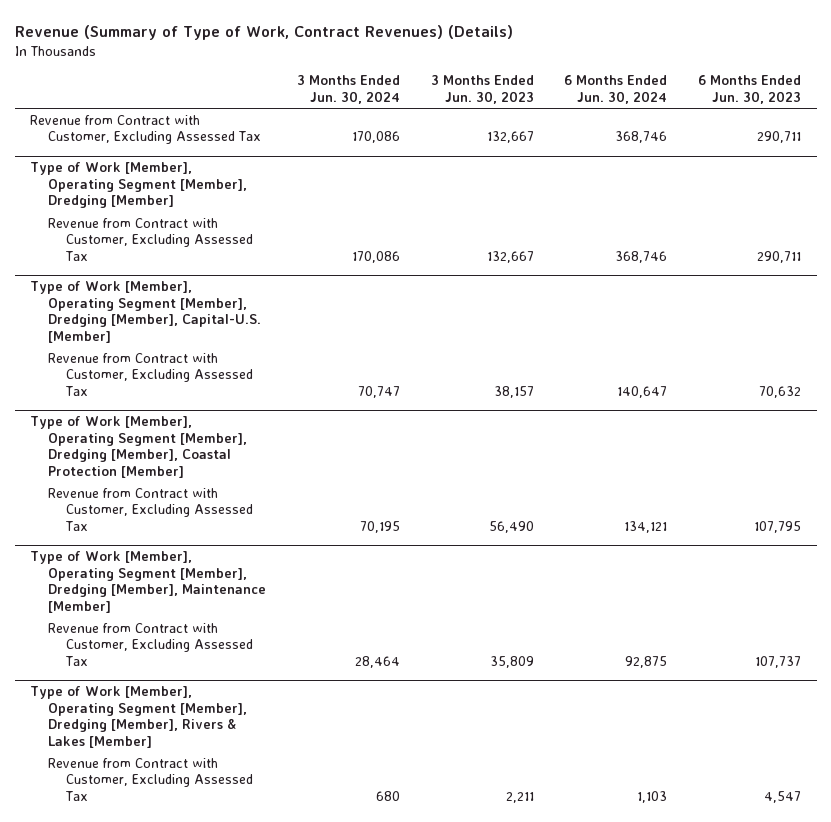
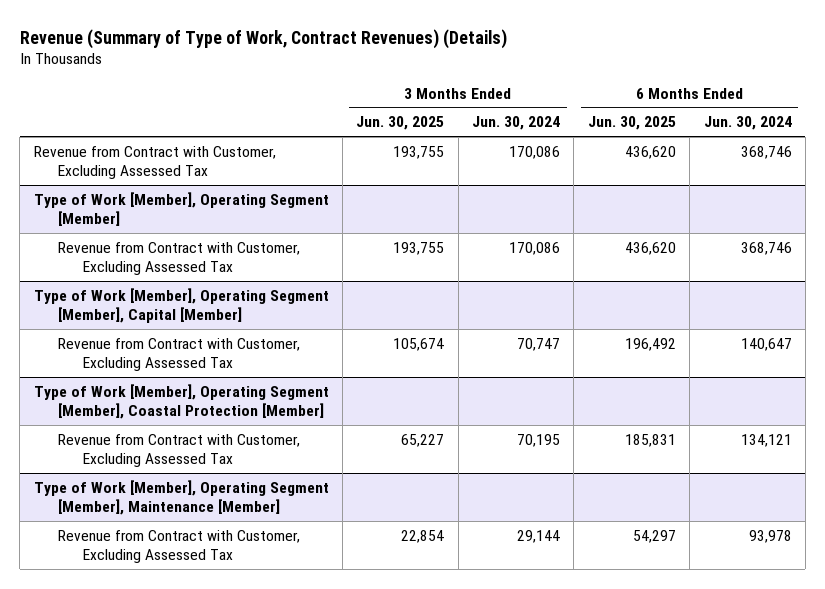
- | 3 Months Ended Jun. 30, 2024 | 3 Months Ended Jun. 30, 2023 | 6 Months Ended Jun. 30, 2024 | 6 Months Ended Jun. 30, 2023
+ | 3 Months Ended Jun. 30, 2025 | 3 Months Ended Jun. 30, 2024 | 6 Months Ended Jun. 30, 2025 | 6 Months Ended Jun. 30, 2024
- Type of Work [Member], Operating Segment [Member], Dredging [Member]
+ Type of Work [Member], Operating Segment [Member]
- Type of Work [Member], Operating Segment [Member], Dredging [Member], Capital-U.S. [Member]
+ Type of Work [Member], Operating Segment [Member], Capital [Member]
- Type of Work [Member], Operating Segment [Member], Dredging [Member], Coastal Protection [Member]
+ Type of Work [Member], Operating Segment [Member], Coastal Protection [Member]
- Type of Work [Member], Operating Segment [Member], Dredging [Member], Maintenance [Member]
- Revenue from Contract with Customer, Excluding Assessed Tax | 28,464 | 35,809 | 92,875 | 107,737
- Type of Work [Member], Operating Segment [Member], Dredging [Member], Rivers & Lakes [Member]
- Revenue from Contract with Customer, Excluding Assessed Tax | 680 | 2,211 | 1,103 | 4,547
+ Type of Work [Member], Operating Segment [Member], Maintenance [Member]
+ Revenue from Contract with Customer, Excluding Assessed Tax | 22,854 | 29,144 | 54,297 | 93,978

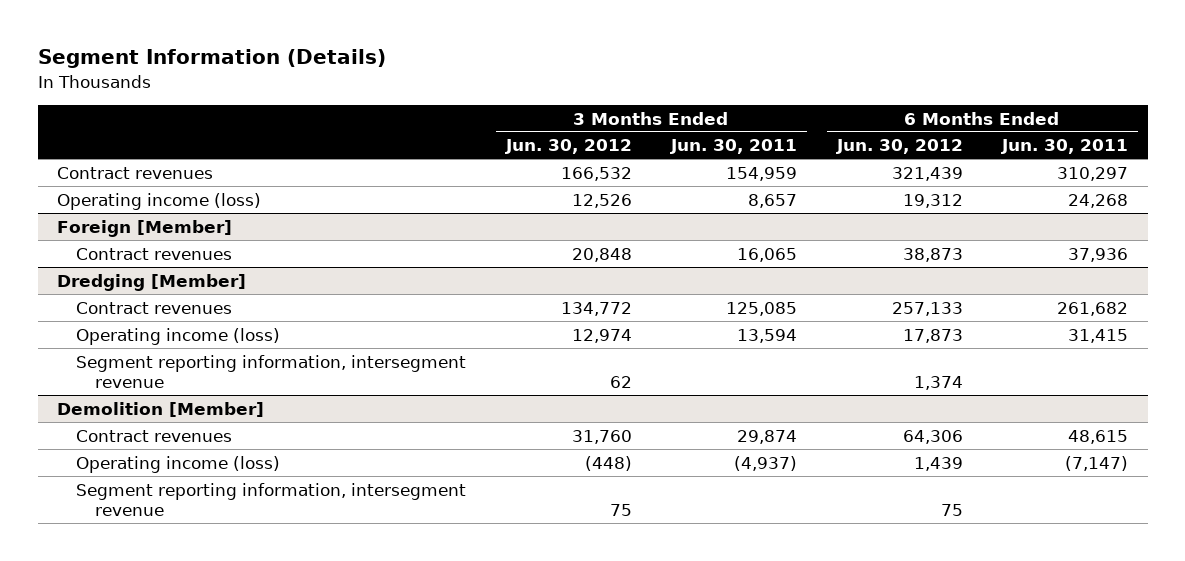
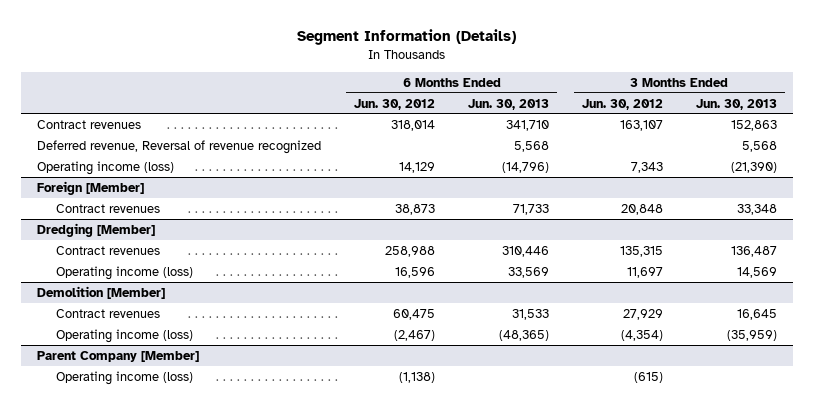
- | 3 Months Ended Jun. 30, 2012 | 3 Months Ended Jun. 30, 2011 | 6 Months Ended Jun. 30, 2012 | 6 Months Ended Jun. 30, 2011
+ | 6 Months Ended Jun. 30, 2012 | 6 Months Ended Jun. 30, 2013 | 3 Months Ended Jun. 30, 2012 | 3 Months Ended Jun. 30, 2013
- Contract revenues | 166,532 | 154,959 | 321,439 | 310,297
- Operating income (loss) | 12,526 | 8,657 | 19,312 | 24,268
+ Contract revenues | 318,014 | 341,710 | 163,107 | 152,863
+ Deferred revenue, Reversal of revenue recognized | | 5,568 | | 5,568
+ Operating income (loss) | 14,129 | (14,796) | 7,343 | (21,390)
@ Dredging [Member]
- Contract revenues | 134,772 | 125,085 | 257,133 | 261,682
- Operating income (loss) | 12,974 | 13,594 | 17,873 | 31,415
- Segment reporting information, intersegment revenue | 62 | | 1,374 |
+ Contract revenues | 258,988 | 310,446 | 135,315 | 136,487
+ Operating income (loss) | 16,596 | 33,569 | 11,697 | 14,569
@ Demolition [Member]
- Contract revenues | 31,760 | 29,874 | 64,306 | 48,615
- Operating income (loss) | (448) | (4,937) | 1,439 | (7,147)
- Segment reporting information, intersegment revenue | 75 | | 75 |
+ Contract revenues | 60,475 | 31,533 | 27,929 | 16,645
+ Operating income (loss) | (2,467) | (48,365) | (4,354) | (35,959)
+ Parent Company [Member]
+ Operating income (loss) | (1,138) | | (615) |

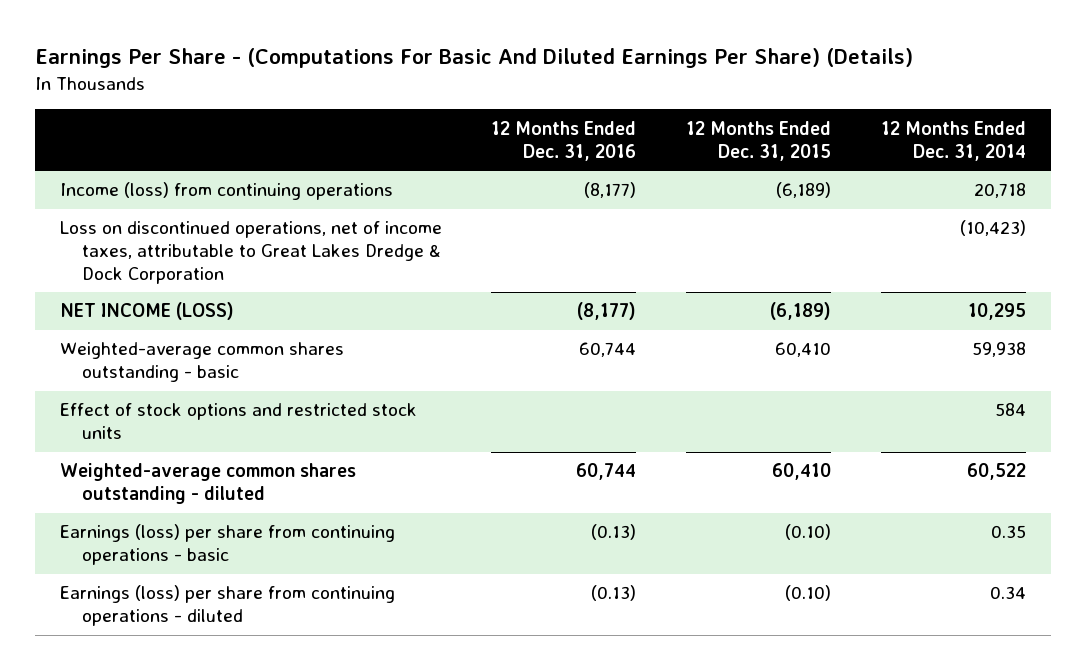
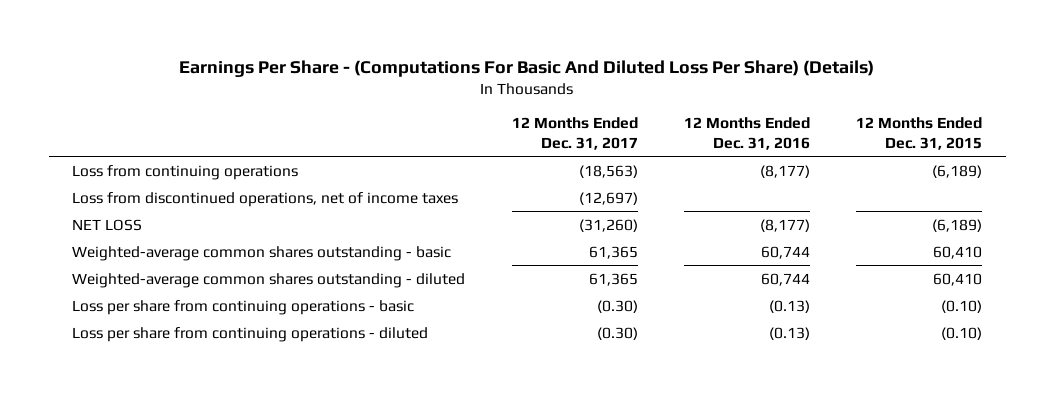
- Earnings Per Share - (Computations For Basic And Diluted Earnings Per Share) (Details)
+ Earnings Per Share - (Computations For Basic And Diluted Loss Per Share) (Details)
- | 12 Months Ended Dec. 31, 2016 | 12 Months Ended Dec. 31, 2015 | 12 Months Ended Dec. 31, 2014
+ | 12 Months Ended Dec. 31, 2017 | 12 Months Ended Dec. 31, 2016 | 12 Months Ended Dec. 31, 2015
- Income (loss) from continuing operations | (8,177) | (6,189) | 20,718
- Loss on discontinued operations, net of income taxes, attributable to Great Lakes Dredge & Dock Corporation | | | (10,423)
- NET INCOME (LOSS) | (8,177) | (6,189) | 10,295
+ Loss from continuing operations | (18,563) | (8,177) | (6,189)
+ Loss from discontinued operations, net of income taxes | (12,697) | |
+ NET LOSS | (31,260) | (8,177) | (6,189)
- Effect of stock options and restricted stock units | | | 584
- Earnings (loss) per share from continuing operations - basic | (0.13) | (0.10) | 0.35
- Earnings (loss) per share from continuing operations - diluted | (0.13) | (0.10) | 0.34
+ Loss per share from continuing operations - basic | (0.30) | (0.13) | (0.10)
+ Loss per share from continuing operations - diluted | (0.30) | (0.13) | (0.10)

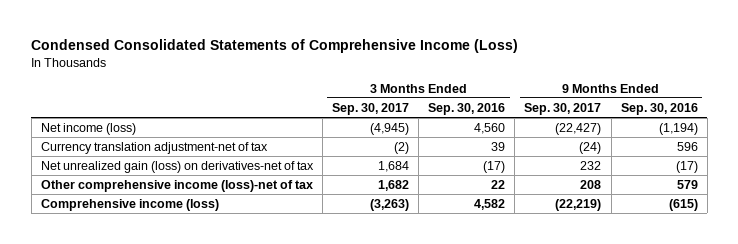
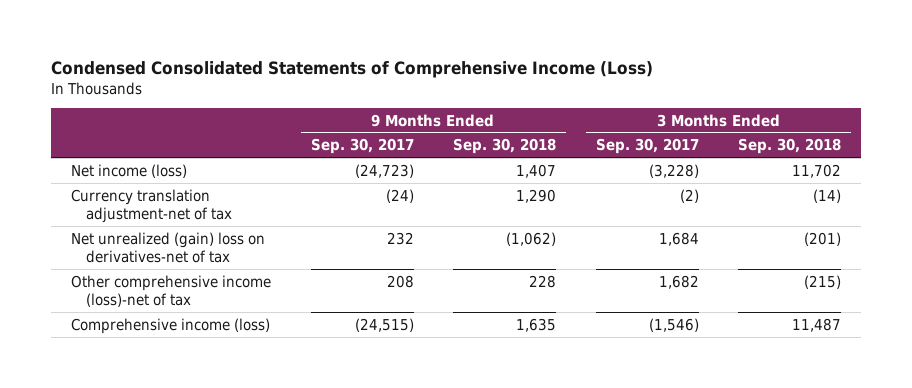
- | 3 Months Ended Sep. 30, 2017 | 3 Months Ended Sep. 30, 2016 | 9 Months Ended Sep. 30, 2017 | 9 Months Ended Sep. 30, 2016
+ | 9 Months Ended Sep. 30, 2017 | 9 Months Ended Sep. 30, 2018 | 3 Months Ended Sep. 30, 2017 | 3 Months Ended Sep. 30, 2018
- Net income (loss) | (4,945) | 4,560 | (22,427) | (1,194)
+ Net income (loss) | (24,723) | 1,407 | (3,228) | 11,702
- Net unrealized gain (loss) on derivatives-net of tax | 1,684 | (17) | 232 | (17)
+ Net unrealized (gain) loss on derivatives-net of tax | 232 | (1,062) | 1,684 | (201)
- Comprehensive income (loss) | (3,263) | 4,582 | (22,219) | (615)
+ Comprehensive income (loss) | (24,515) | 1,635 | (1,546) | 11,487

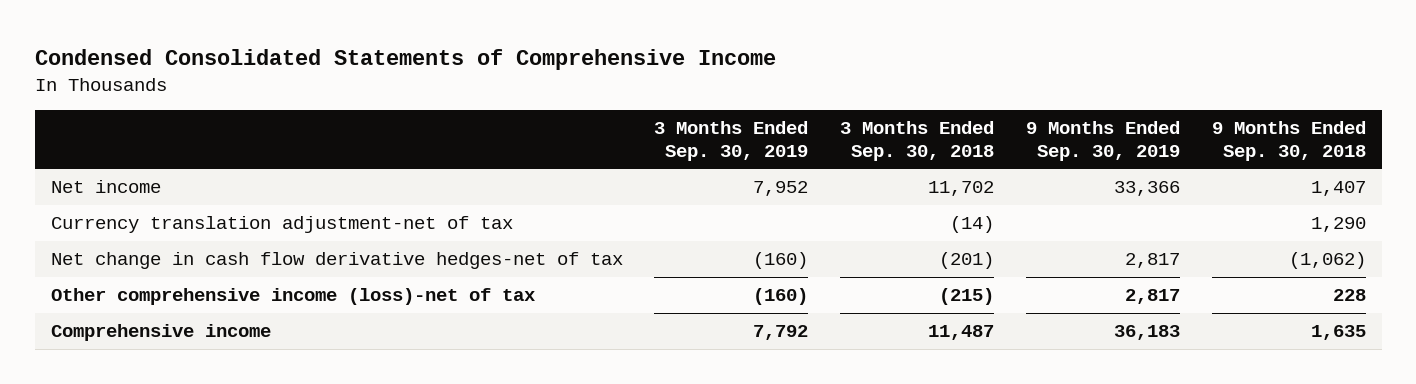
- Condensed Consolidated Statements of Comprehensive Income (Loss)
+ Condensed Consolidated Statements of Comprehensive Income
- | 9 Months Ended Sep. 30, 2017 | 9 Months Ended Sep. 30, 2018 | 3 Months Ended Sep. 30, 2017 | 3 Months Ended Sep. 30, 2018
+ | 3 Months Ended Sep. 30, 2019 | 3 Months Ended Sep. 30, 2018 | 9 Months Ended Sep. 30, 2019 | 9 Months Ended Sep. 30, 2018
- Net income (loss) | (24,723) | 1,407 | (3,228) | 11,702
+ Net income | 7,952 | 11,702 | 33,366 | 1,407
- Net unrealized (gain) loss on derivatives-net of tax | 232 | (1,062) | 1,684 | (201)
+ Net change in cash flow derivative hedges-net of tax | (160) | (201) | 2,817 | (1,062)
- Comprehensive income (loss) | (24,515) | 1,635 | (1,546) | 11,487
+ Comprehensive income | 7,792 | 11,487 | 36,183 | 1,635

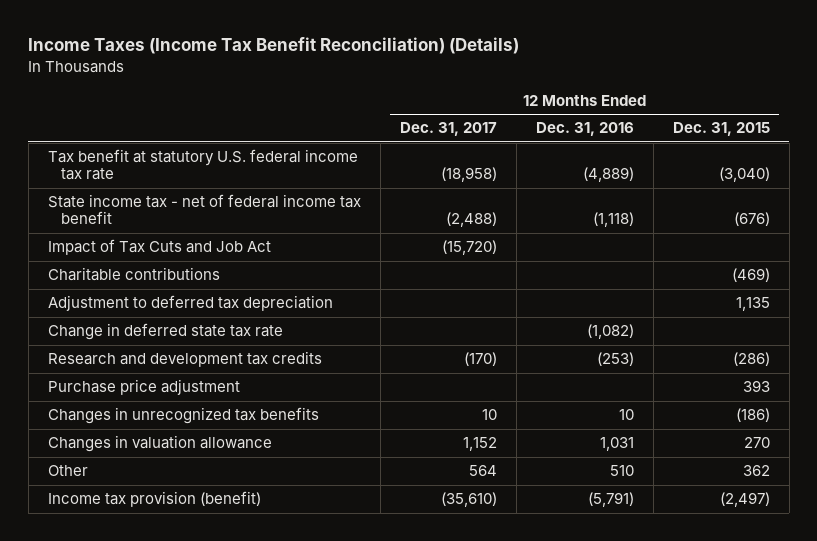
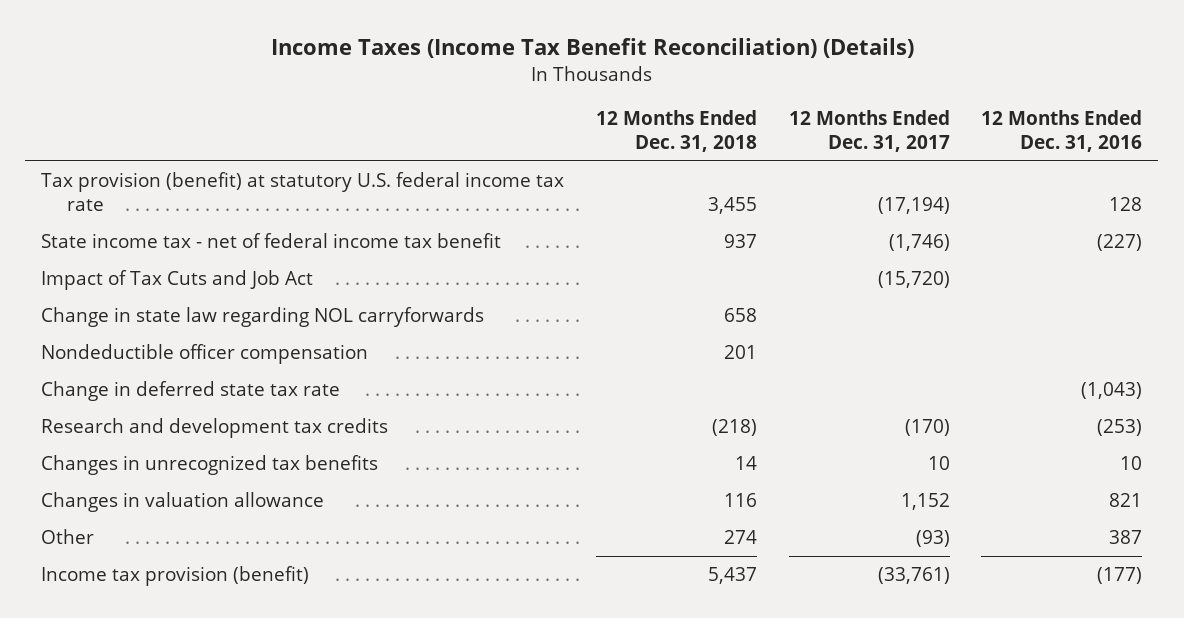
- | 12 Months Ended Dec. 31, 2017 | 12 Months Ended Dec. 31, 2016 | 12 Months Ended Dec. 31, 2015
+ | 12 Months Ended Dec. 31, 2018 | 12 Months Ended Dec. 31, 2017 | 12 Months Ended Dec. 31, 2016
- Tax benefit at statutory U.S. federal income tax rate | (18,958) | (4,889) | (3,040)
- State income tax - net of federal income tax benefit | (2,488) | (1,118) | (676)
+ Tax provision (benefit) at statutory U.S. federal income tax rate | 3,455 | (17,194) | 128
+ State income tax - net of federal income tax benefit | 937 | (1,746) | (227)
- Charitable contributions | | | (469)
- Adjustment to deferred tax depreciation | | | 1,135
- Change in deferred state tax rate | | (1,082) |
+ Change in state law regarding NOL carryforwards | 658 | |
+ Nondeductible officer compensation | 201 | |
+ Change in deferred state tax rate | | | (1,043)
- Purchase price adjustment | | | 393
- Changes in valuation allowance | 1,152 | 1,031 | 270
- Other | 564 | 510 | 362
- Income tax provision (benefit) | (35,610) | (5,791) | (2,497)
+ Changes in valuation allowance | 116 | 1,152 | 821
+ Other | 274 | (93) | 387
+ Income tax provision (benefit) | 5,437 | (33,761) | (177)

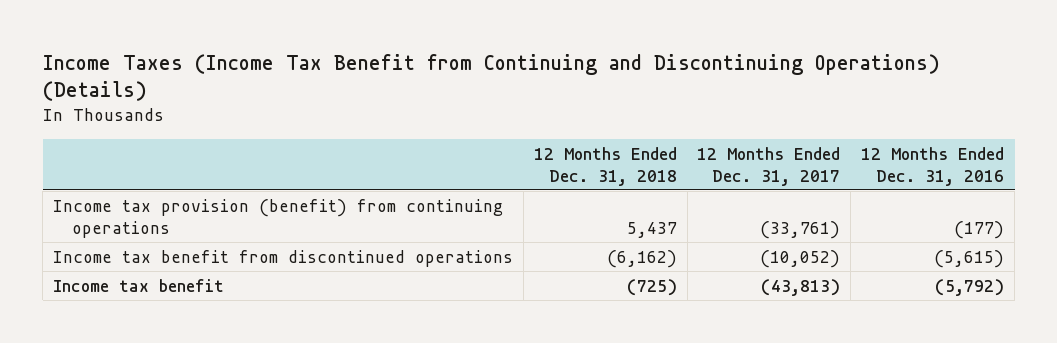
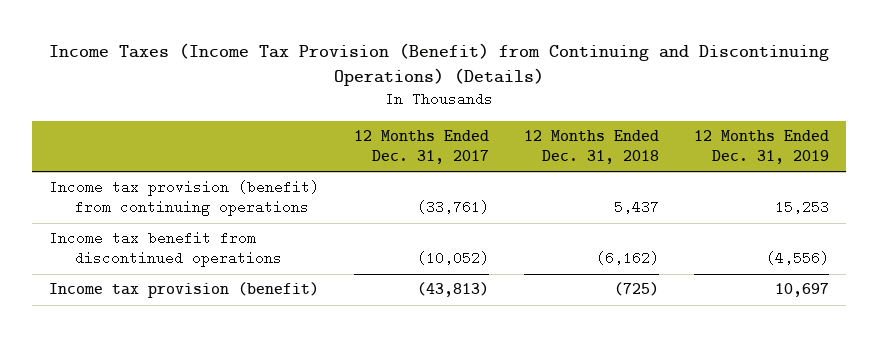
- Income Taxes (Income Tax Benefit from Continuing and Discontinuing Operations) (Details)
+ Income Taxes (Income Tax Provision (Benefit) from Continuing and Discontinuing Operations) (Details)
- | 12 Months Ended Dec. 31, 2018 | 12 Months Ended Dec. 31, 2017 | 12 Months Ended Dec. 31, 2016
+ | 12 Months Ended Dec. 31, 2017 | 12 Months Ended Dec. 31, 2018 | 12 Months Ended Dec. 31, 2019
- Income tax benefit | (725) | (43,813) | (5,792)
+ Income tax provision (benefit) | (43,813) | (725) | 10,697

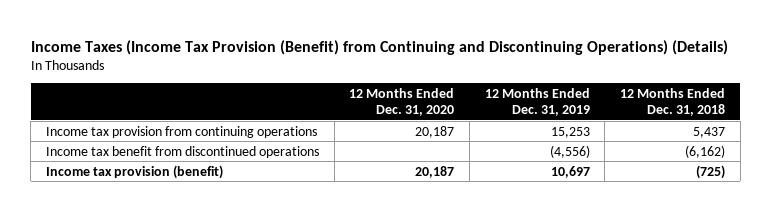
- | 12 Months Ended Dec. 31, 2017 | 12 Months Ended Dec. 31, 2018 | 12 Months Ended Dec. 31, 2019
+ | 12 Months Ended Dec. 31, 2020 | 12 Months Ended Dec. 31, 2019 | 12 Months Ended Dec. 31, 2018
- Income tax provision (benefit) from continuing operations | (33,761) | 5,437 | 15,253
+ Income tax provision from continuing operations | 20,187 | 15,253 | 5,437

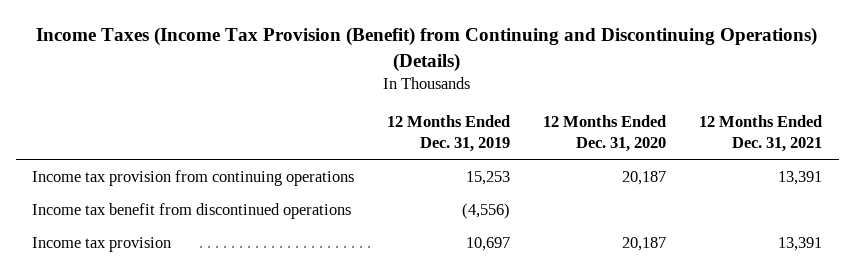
- | 12 Months Ended Dec. 31, 2020 | 12 Months Ended Dec. 31, 2019 | 12 Months Ended Dec. 31, 2018
+ | 12 Months Ended Dec. 31, 2019 | 12 Months Ended Dec. 31, 2020 | 12 Months Ended Dec. 31, 2021
- Income tax provision (benefit) | 20,187 | 10,697 | (725)
+ Income tax provision | 10,697 | 20,187 | 13,391

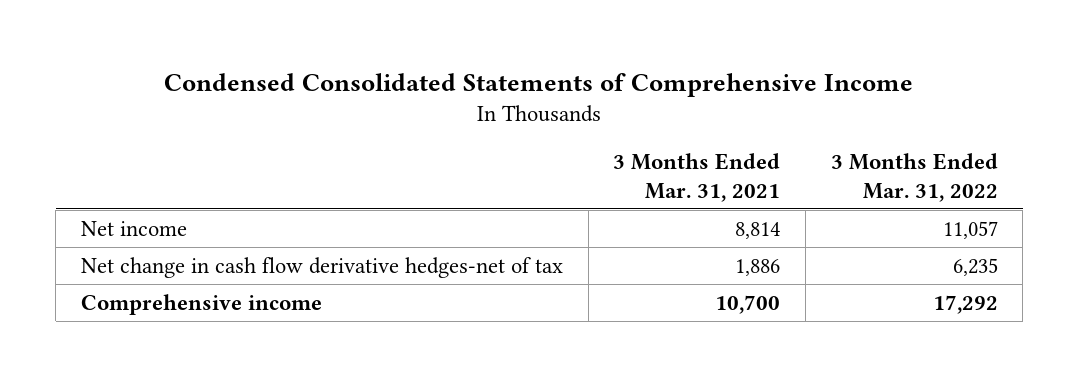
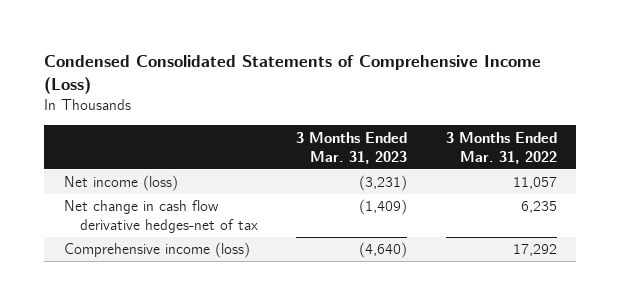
- Condensed Consolidated Statements of Comprehensive Income
+ Condensed Consolidated Statements of Comprehensive Income (Loss)
- | 3 Months Ended Mar. 31, 2021 | 3 Months Ended Mar. 31, 2022
+ | 3 Months Ended Mar. 31, 2023 | 3 Months Ended Mar. 31, 2022
- Net income | 8,814 | 11,057
+ Net income (loss) | (3,231) | 11,057
- Comprehensive income | 10,700 | 17,292
+ Comprehensive income (loss) | (4,640) | 17,292

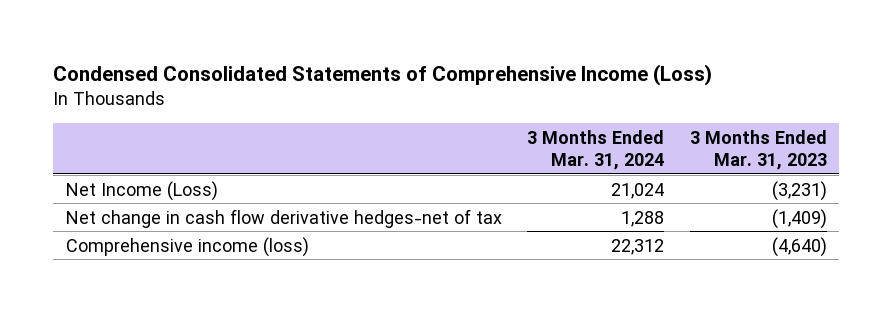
- | 3 Months Ended Mar. 31, 2023 | 3 Months Ended Mar. 31, 2022
+ | 3 Months Ended Mar. 31, 2024 | 3 Months Ended Mar. 31, 2023
- Net income (loss) | (3,231) | 11,057
+ Net Income (Loss) | 21,024 | (3,231)

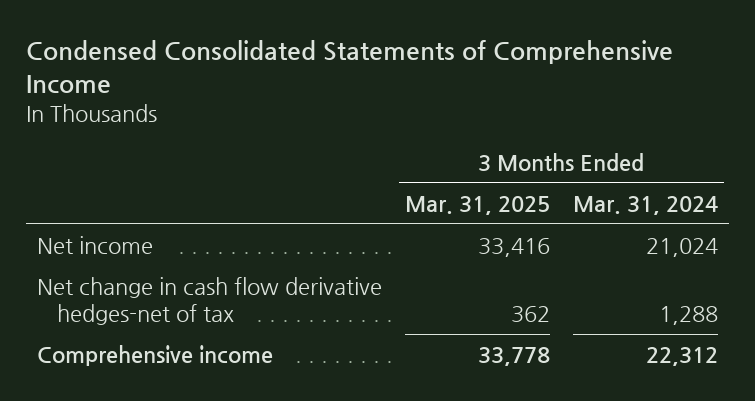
- Condensed Consolidated Statements of Comprehensive Income (Loss)
+ Condensed Consolidated Statements of Comprehensive Income
- | 3 Months Ended Mar. 31, 2024 | 3 Months Ended Mar. 31, 2023
+ | 3 Months Ended Mar. 31, 2025 | 3 Months Ended Mar. 31, 2024
- Net Income (Loss) | 21,024 | (3,231)
+ Net income | 33,416 | 21,024
- Comprehensive income (loss) | 22,312 | (4,640)
+ Comprehensive income | 33,778 | 22,312

